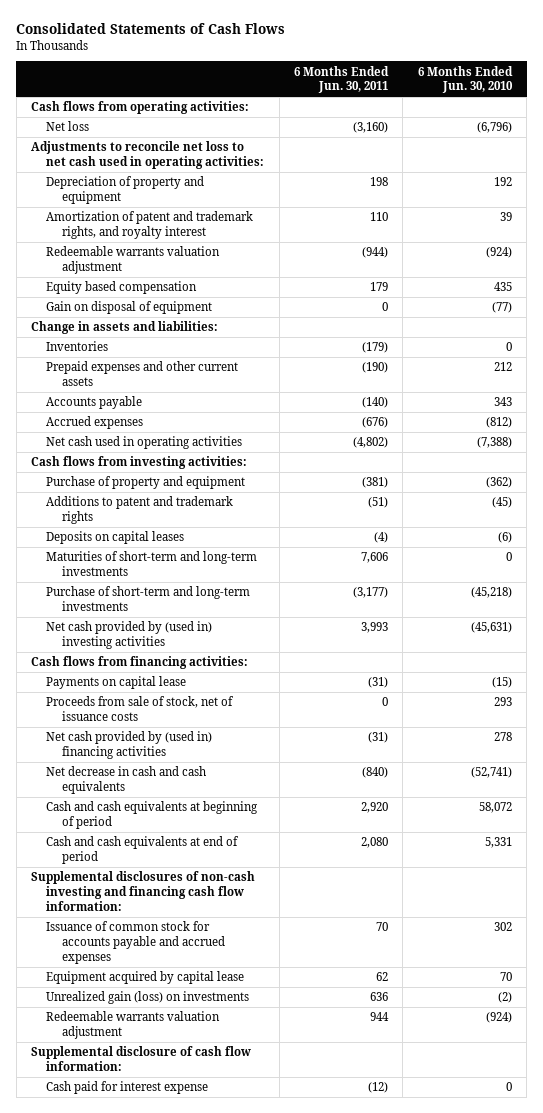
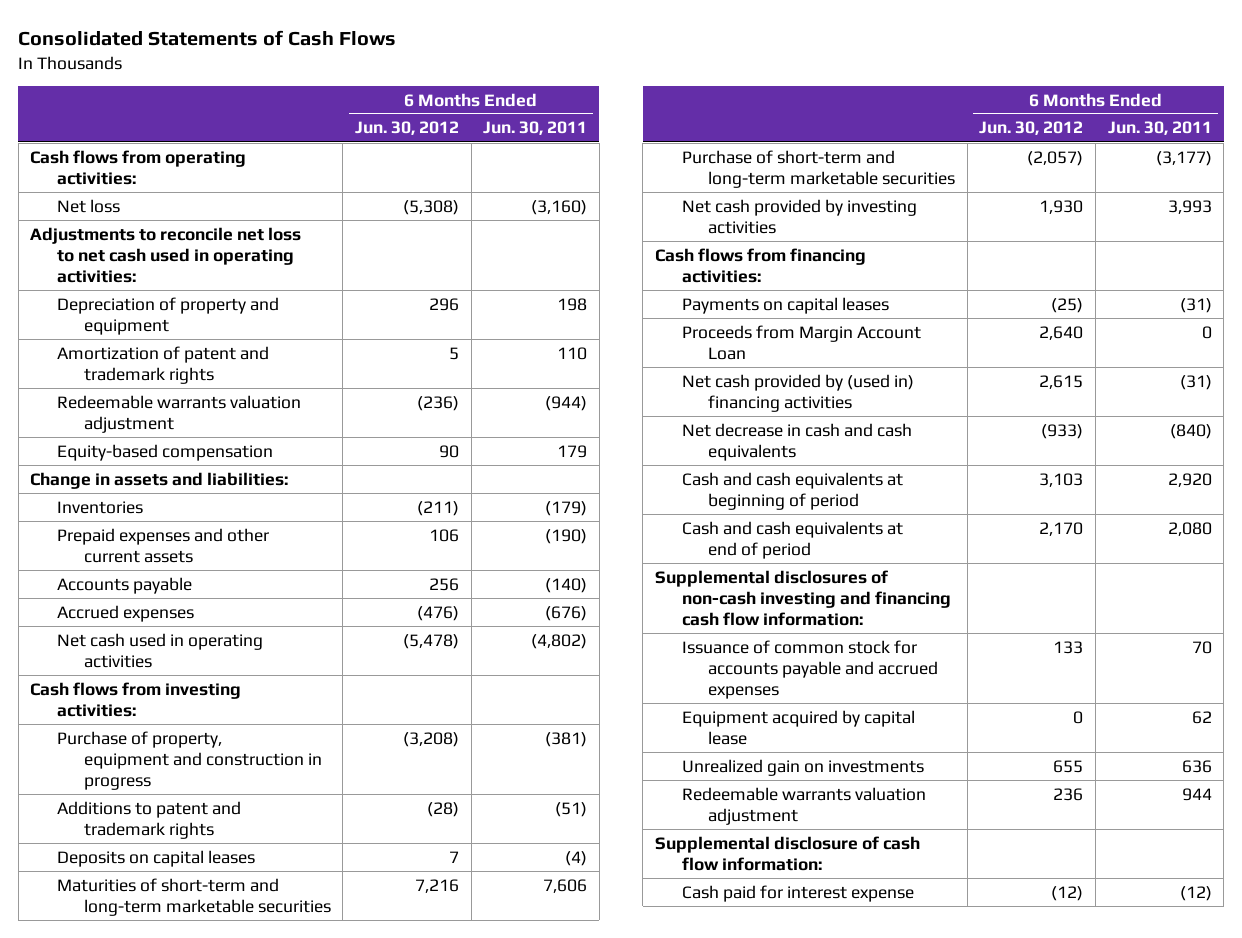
- | 6 Months Ended Jun. 30, 2011 | 6 Months Ended Jun. 30, 2010
+ | 6 Months Ended Jun. 30, 2012 | 6 Months Ended Jun. 30, 2011
- Amortization of patent and trademark rights, and royalty interest | 110 | 39
+ Amortization of patent and trademark rights | 5 | 110
- Equity based compensation | 179 | 435
- Gain on disposal of equipment | 0 | (77)
+ Equity-based compensation | 90 | 179
- Purchase of property and equipment | (381) | (362)
+ Purchase of property, equipment and construction in progress | (3,208) | (381)
- Maturities of short-term and long-term investments | 7,606 | 0
- Purchase of short-term and long-term investments | (3,177) | (45,218)
- Net cash provided by (used in) investing activities | 3,993 | (45,631)
+ Maturities of short-term and long-term marketable securities | 7,216 | 7,606
+ Purchase of short-term and long-term marketable securities | (2,057) | (3,177)
+ Net cash provided by investing activities | 1,930 | 3,993
- Payments on capital lease | (31) | (15)
- Proceeds from sale of stock, net of issuance costs | 0 | 293
+ Payments on capital leases | (25) | (31)
+ Proceeds from Margin Account Loan | 2,640 | 0
- Unrealized gain (loss) on investments | 636 | (2)
+ Unrealized gain on investments | 655 | 636

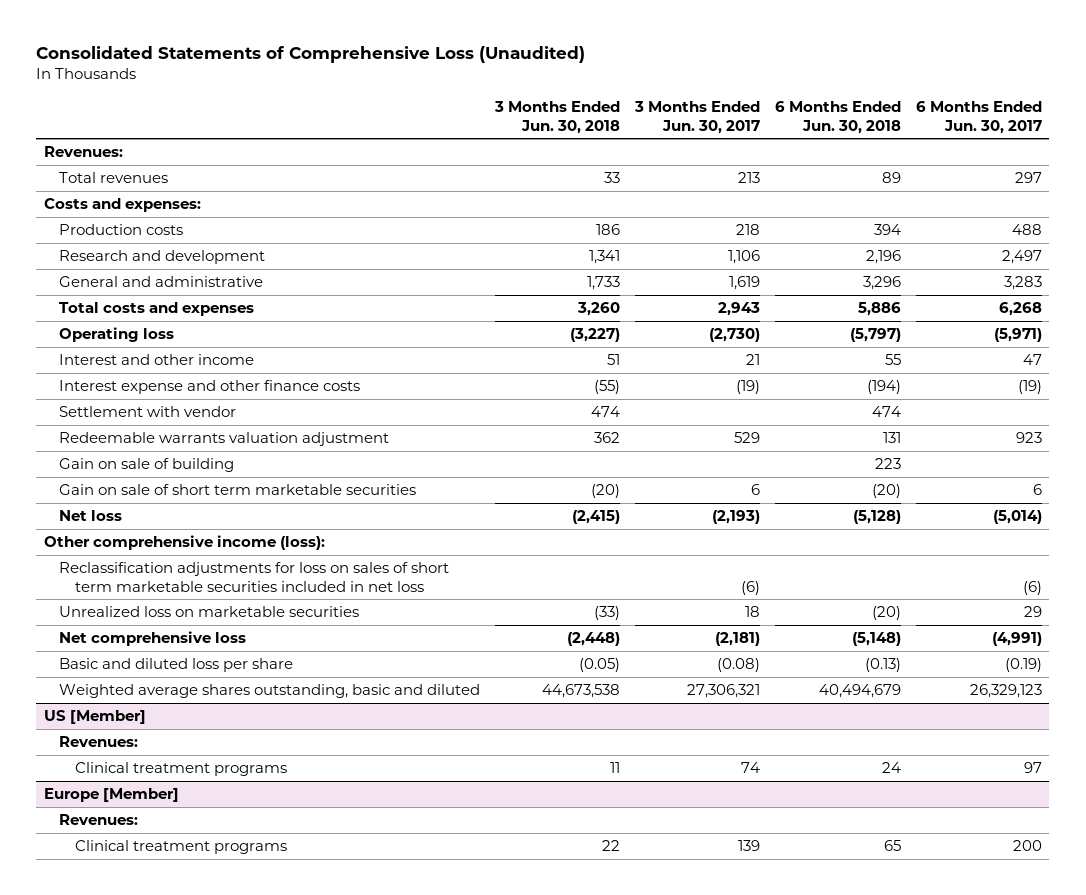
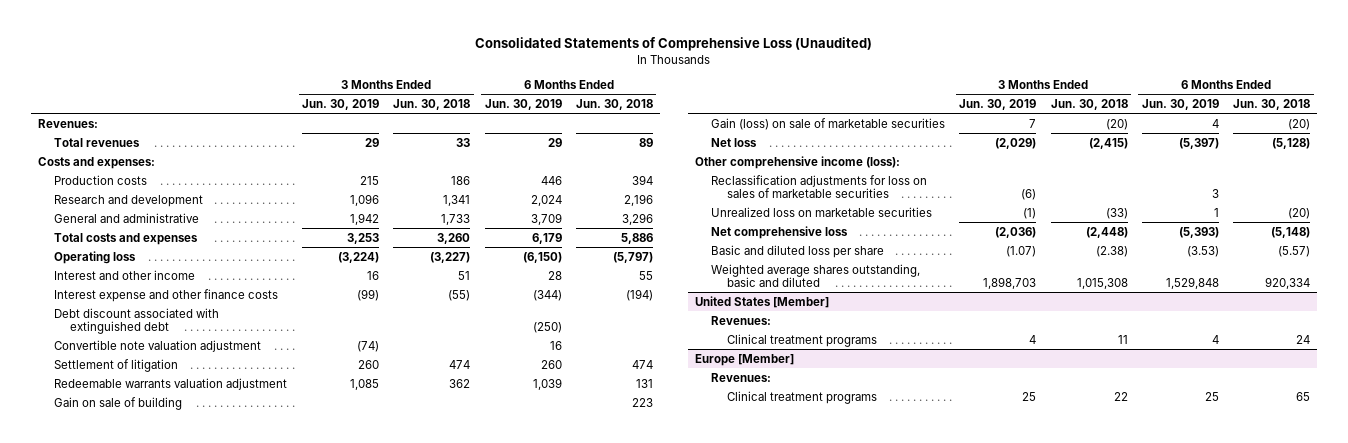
- | 3 Months Ended Jun. 30, 2018 | 3 Months Ended Jun. 30, 2017 | 6 Months Ended Jun. 30, 2018 | 6 Months Ended Jun. 30, 2017
+ | 3 Months Ended Jun. 30, 2019 | 3 Months Ended Jun. 30, 2018 | 6 Months Ended Jun. 30, 2019 | 6 Months Ended Jun. 30, 2018
- Settlement with vendor | 474 | | 474 |
+ Debt discount associated with extinguished debt | | | (250) |
+ Convertible note valuation adjustment | (74) | | 16 |
+ Settlement of litigation | 260 | 474 | 260 | 474
- Gain on sale of short term marketable securities | (20) | 6 | (20) | 6
+ Gain (loss) on sale of marketable securities | 7 | (20) | 4 | (20)
- Reclassification adjustments for loss on sales of short term marketable securities included in net loss | | (6) | | (6)
+ Reclassification adjustments for loss on sales of marketable securities | (6) | | 3 |
- Basic and diluted loss per share | (0.05) | (0.08) | (0.13) | (0.19)
- Weighted average shares outstanding, basic and diluted | 44,673,538 | 27,306,321 | 40,494,679 | 26,329,123
- US [Member]
+ Basic and diluted loss per share | (1.07) | (2.38) | (3.53) | (5.57)
+ Weighted average shares outstanding, basic and diluted | 1,898,703 | 1,015,308 | 1,529,848 | 920,334
+ United States [Member]

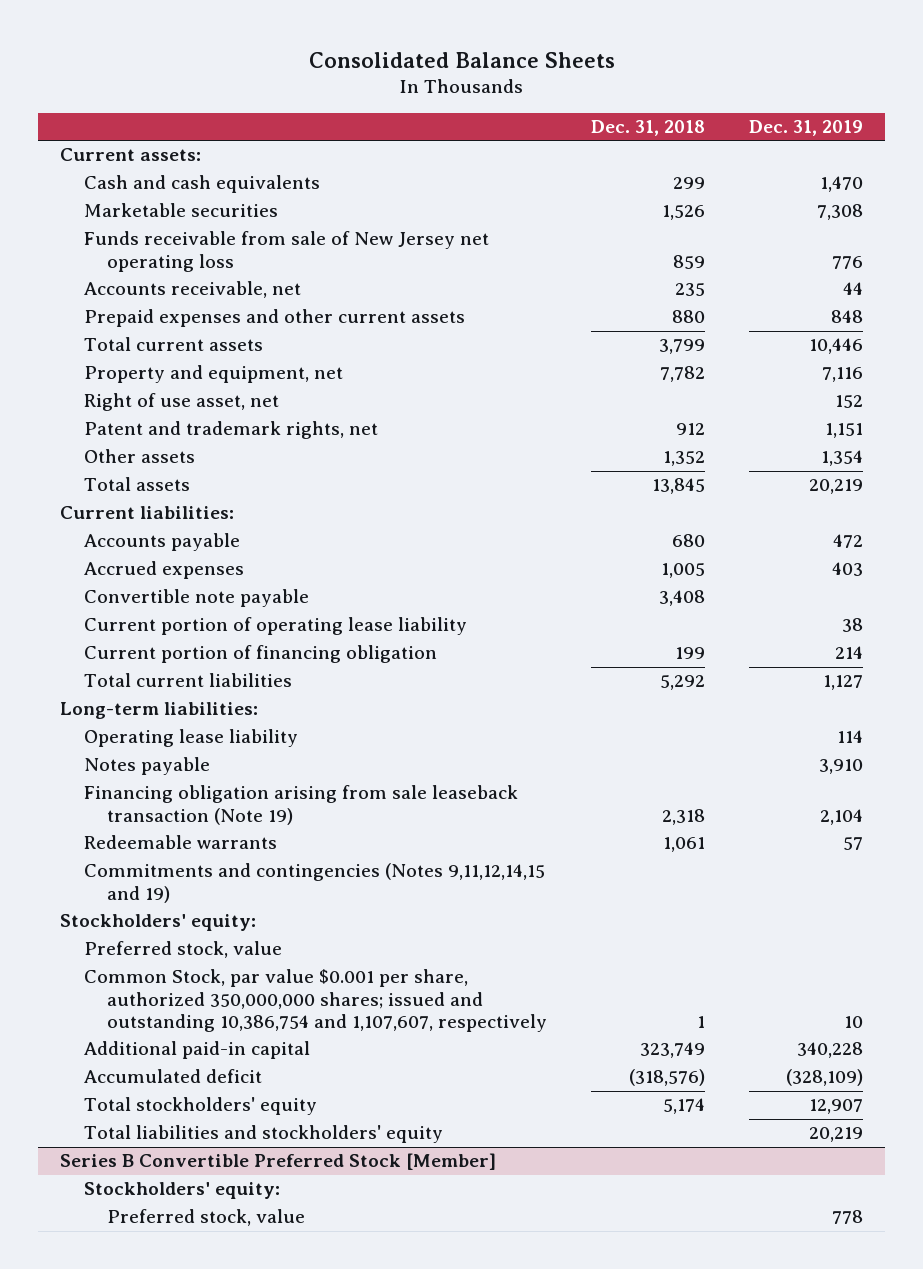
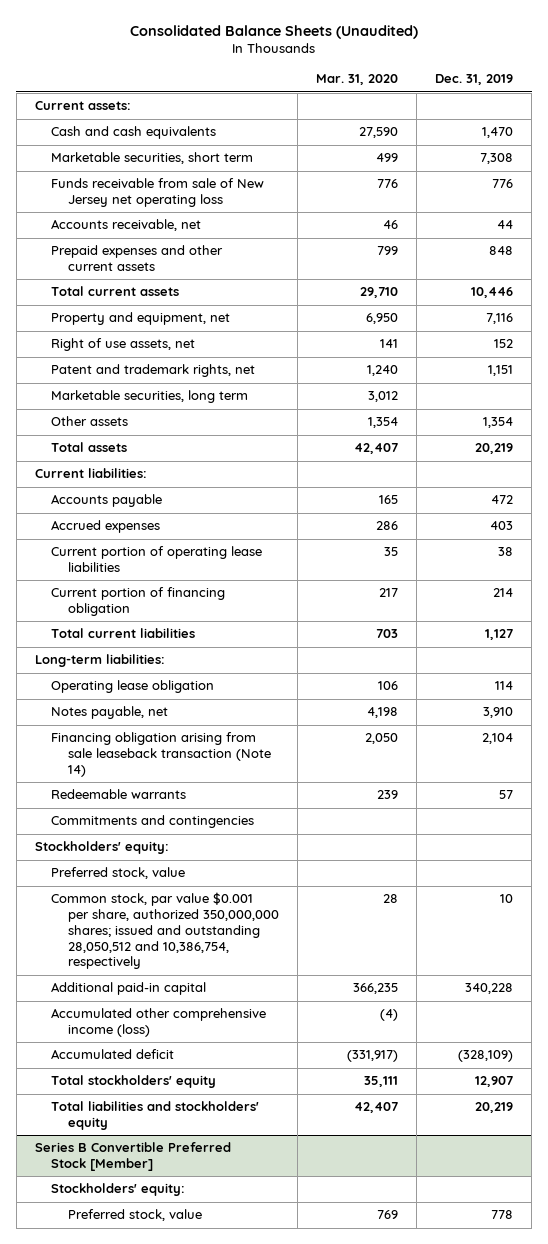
- Consolidated Balance Sheets
+ Consolidated Balance Sheets (Unaudited)
- | Dec. 31, 2018 | Dec. 31, 2019
+ | Mar. 31, 2020 | Dec. 31, 2019
- Marketable securities | 1,526 | 7,308
+ Marketable securities, short term | 499 | 7,308
- Right of use asset, net | | 152
+ Right of use assets, net | 141 | 152
+ Marketable securities, long term | 3,012 |
- Convertible note payable | 3,408 |
- Current portion of operating lease liability | | 38
+ Current portion of operating lease liabilities | 35 | 38
- Operating lease liability | | 114
- Notes payable | | 3,910
- Financing obligation arising from sale leaseback transaction (Note 19) | 2,318 | 2,104
+ Operating lease obligation | 106 | 114
+ Notes payable, net | 4,198 | 3,910
+ Financing obligation arising from sale leaseback transaction (Note 14) | 2,050 | 2,104
- Commitments and contingencies (Notes 9,11,12,14,15 and 19)
+ Commitments and contingencies
- Common Stock, par value $0.001 per share, authorized 350,000,000 shares; issued and outstanding 10,386,754 and 1,107,607, respectively | 1 | 10
+ Common stock, par value $0.001 per share, authorized 350,000,000 shares; issued and outstanding 28,050,512 and 10,386,754, respectively | 28 | 10
+ Accumulated other comprehensive income (loss) | (4) |

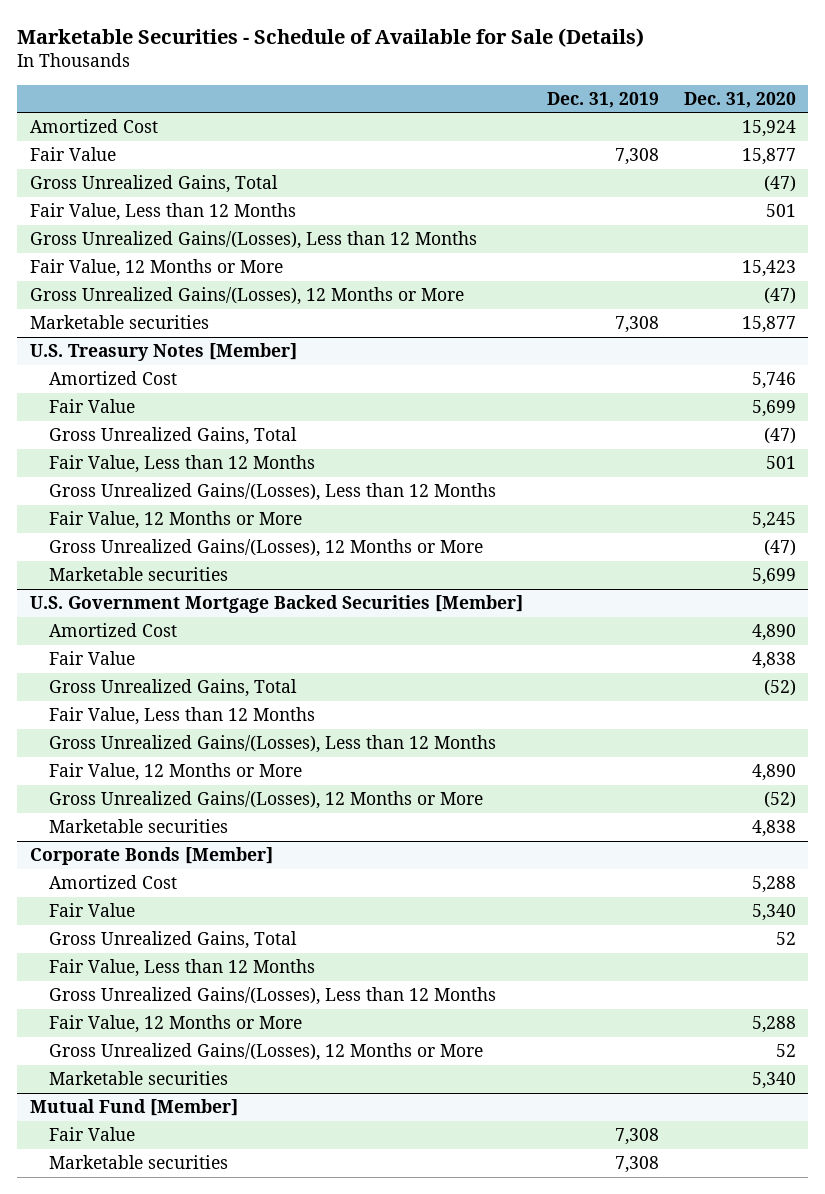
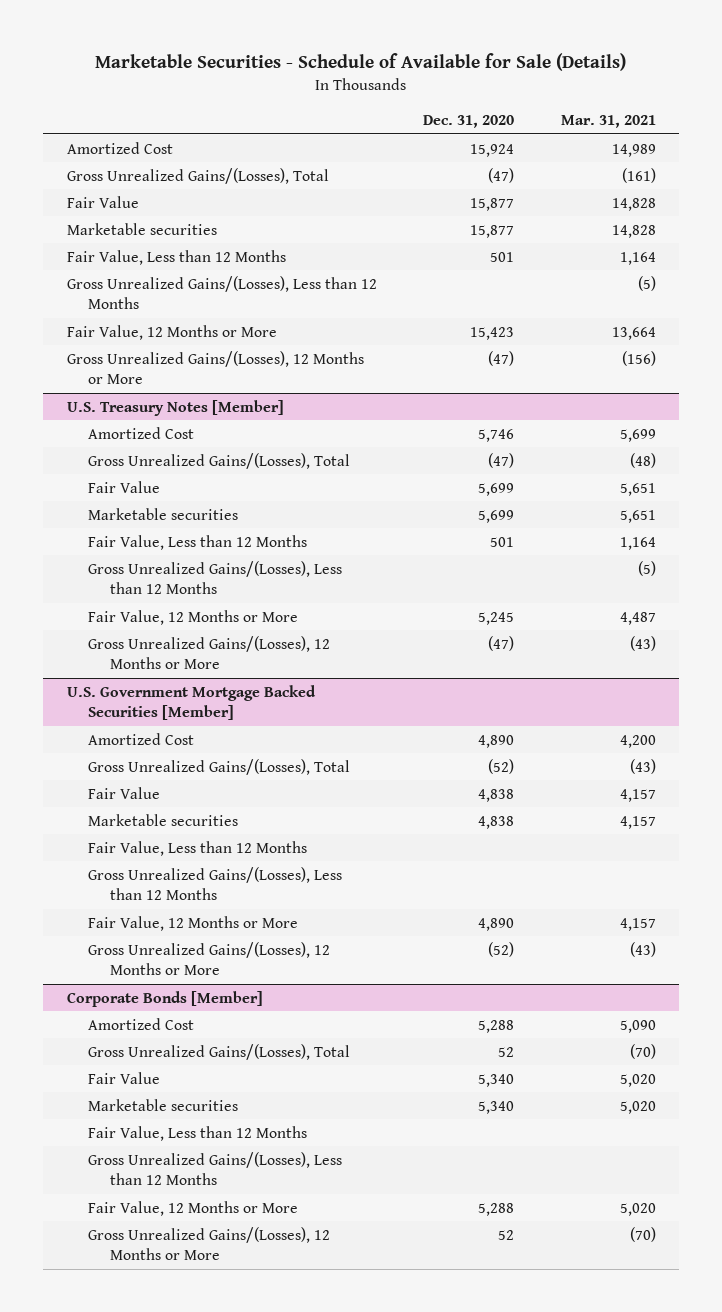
- | Dec. 31, 2019 | Dec. 31, 2020
+ | Dec. 31, 2020 | Mar. 31, 2021
+ Gross Unrealized Gains/(Losses), Total | (47) | (161)
- Gross Unrealized Gains, Total | | (47)
moved up: Marketable securities | 15,877 | 14,828
@ U.S. Treasury Notes [Member]
+ Gross Unrealized Gains/(Losses), Total | (47) | (48)
- Gross Unrealized Gains, Total | | (47)
moved up: Marketable securities | 5,699 | 5,651
@ U.S. Government Mortgage Backed Securities [Member]
+ Gross Unrealized Gains/(Losses), Total | (52) | (43)
- Gross Unrealized Gains, Total | | (52)
moved up: Marketable securities | 4,838 | 4,157
@ Corporate Bonds [Member]
+ Gross Unrealized Gains/(Losses), Total | 52 | (70)
- Gross Unrealized Gains, Total | | 52
moved up: Marketable securities | 5,340 | 5,020
- Mutual Fund [Member]
- Fair Value | 7,308 |
- Marketable securities | 7,308 |

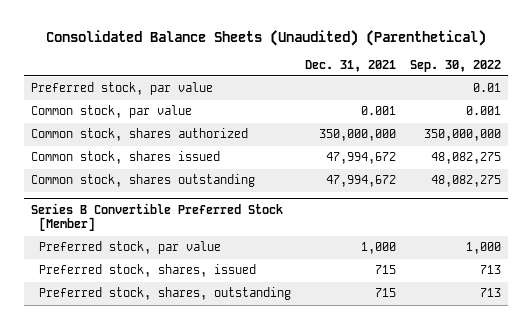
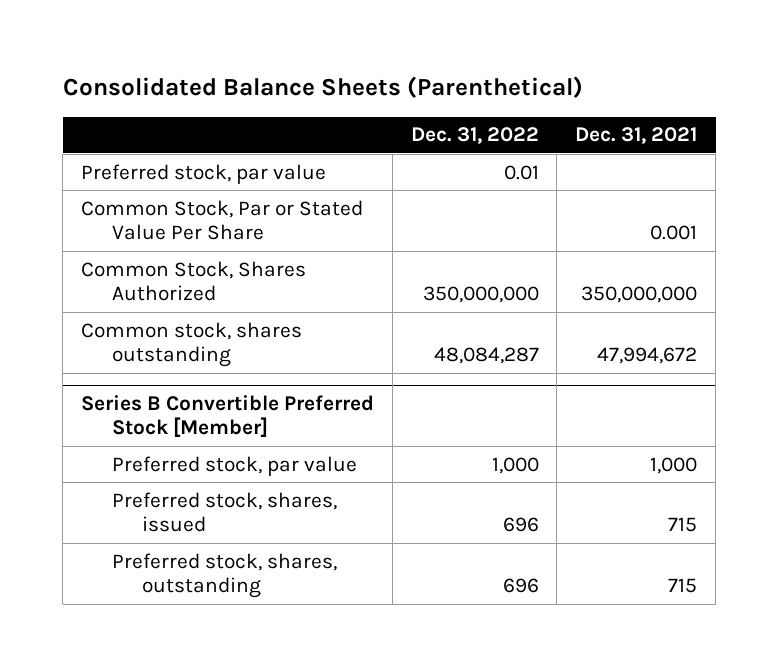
- Consolidated Balance Sheets (Unaudited) (Parenthetical)
+ Consolidated Balance Sheets (Parenthetical)
- | Dec. 31, 2021 | Sep. 30, 2022
+ | Dec. 31, 2022 | Dec. 31, 2021
- Common stock, par value | 0.001 | 0.001
- Common stock, shares authorized | 350,000,000 | 350,000,000
- Common stock, shares issued | 47,994,672 | 48,082,275
+ Common Stock, Par or Stated Value Per Share | | 0.001
+ Common Stock, Shares Authorized | 350,000,000 | 350,000,000

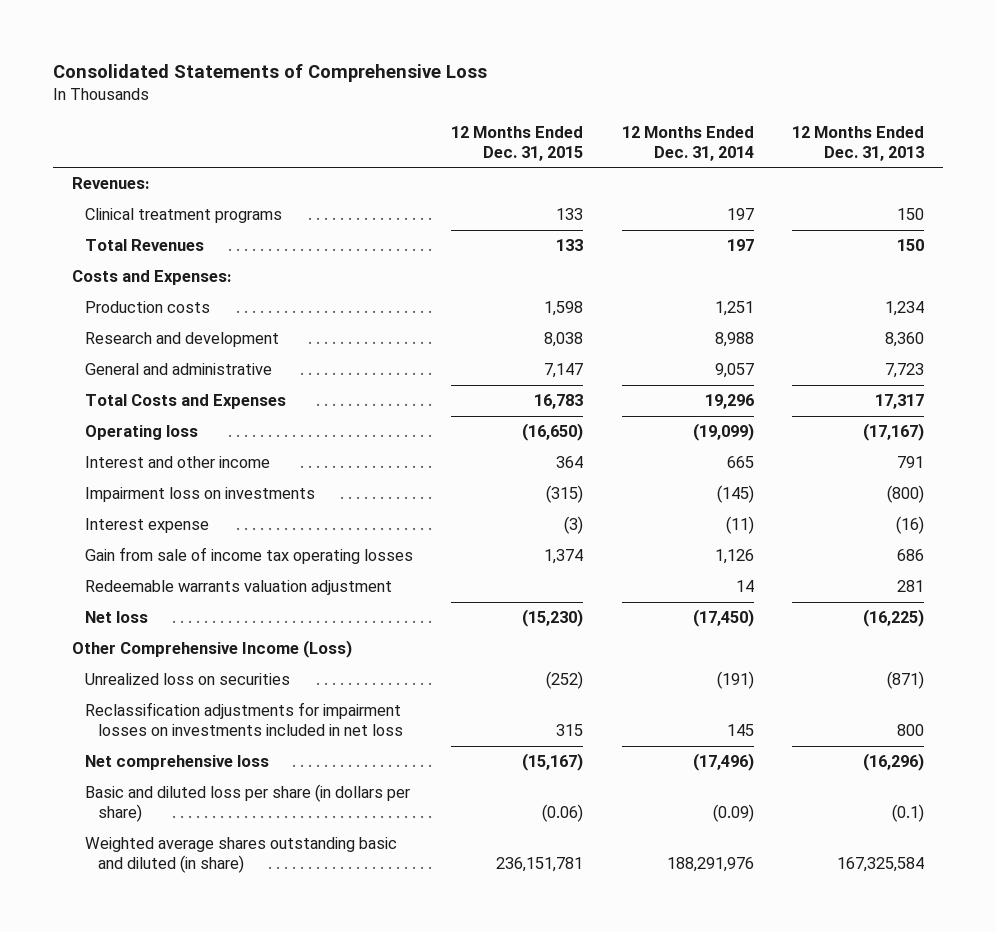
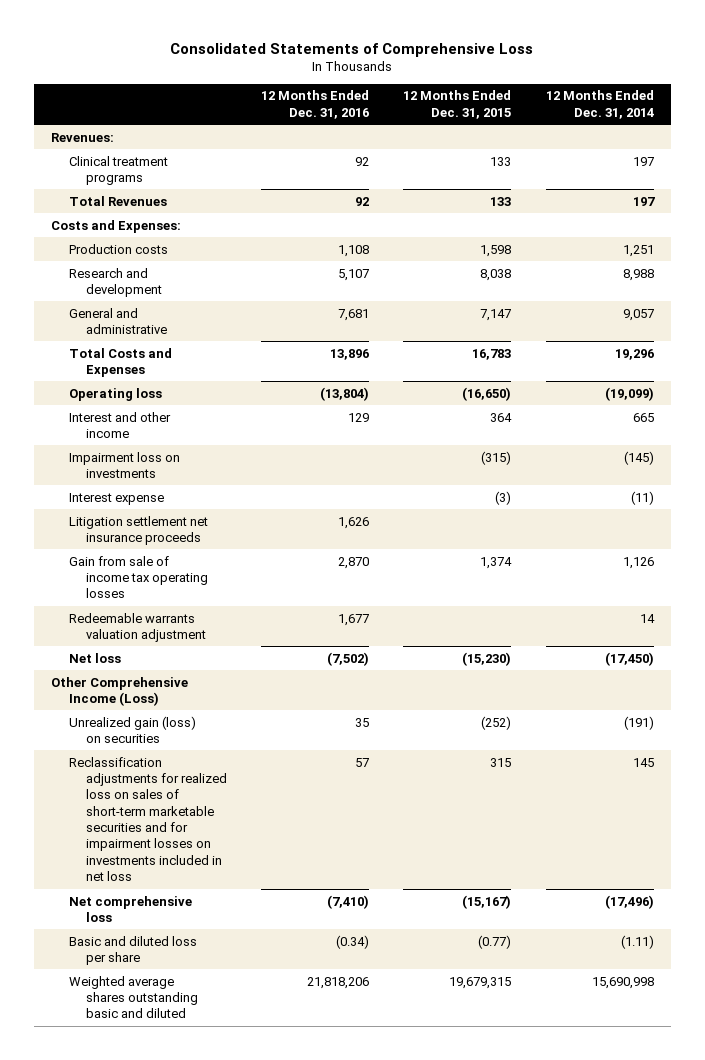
- | 12 Months Ended Dec. 31, 2015 | 12 Months Ended Dec. 31, 2014 | 12 Months Ended Dec. 31, 2013
+ | 12 Months Ended Dec. 31, 2016 | 12 Months Ended Dec. 31, 2015 | 12 Months Ended Dec. 31, 2014
+ Litigation settlement net insurance proceeds | 1,626 | |
- Unrealized loss on securities | (252) | (191) | (871)
- Reclassification adjustments for impairment losses on investments included in net loss | 315 | 145 | 800
+ Unrealized gain (loss) on securities | 35 | (252) | (191)
+ Reclassification adjustments for realized loss on sales of short-term marketable securities and for impairment losses on investments included in net loss | 57 | 315 | 145
- Basic and diluted loss per share (in dollars per share) | (0.06) | (0.09) | (0.1)
- Weighted average shares outstanding basic and diluted (in share) | 236,151,781 | 188,291,976 | 167,325,584
+ Basic and diluted loss per share | (0.34) | (0.77) | (1.11)
+ Weighted average shares outstanding basic and diluted | 21,818,206 | 19,679,315 | 15,690,998

